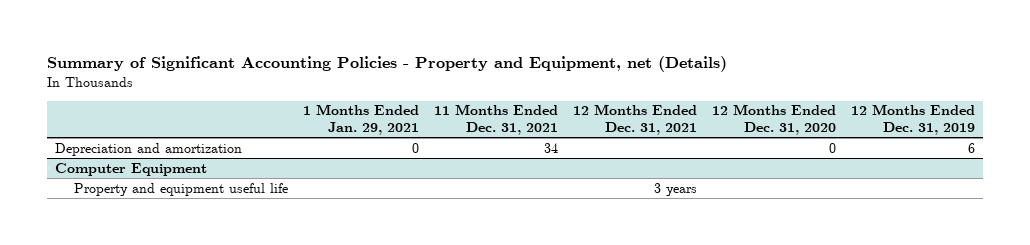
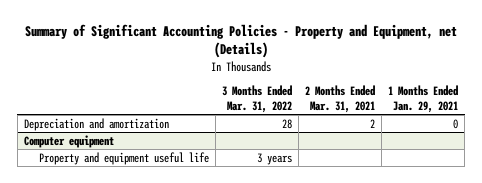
- | 1 Months Ended Jan. 29, 2021 | 11 Months Ended Dec. 31, 2021 | 12 Months Ended Dec. 31, 2021 | 12 Months Ended Dec. 31, 2020 | 12 Months Ended Dec. 31, 2019
+ | 3 Months Ended Mar. 31, 2022 | 2 Months Ended Mar. 31, 2021 | 1 Months Ended Jan. 29, 2021
- Computer Equipment
+ Computer equipment

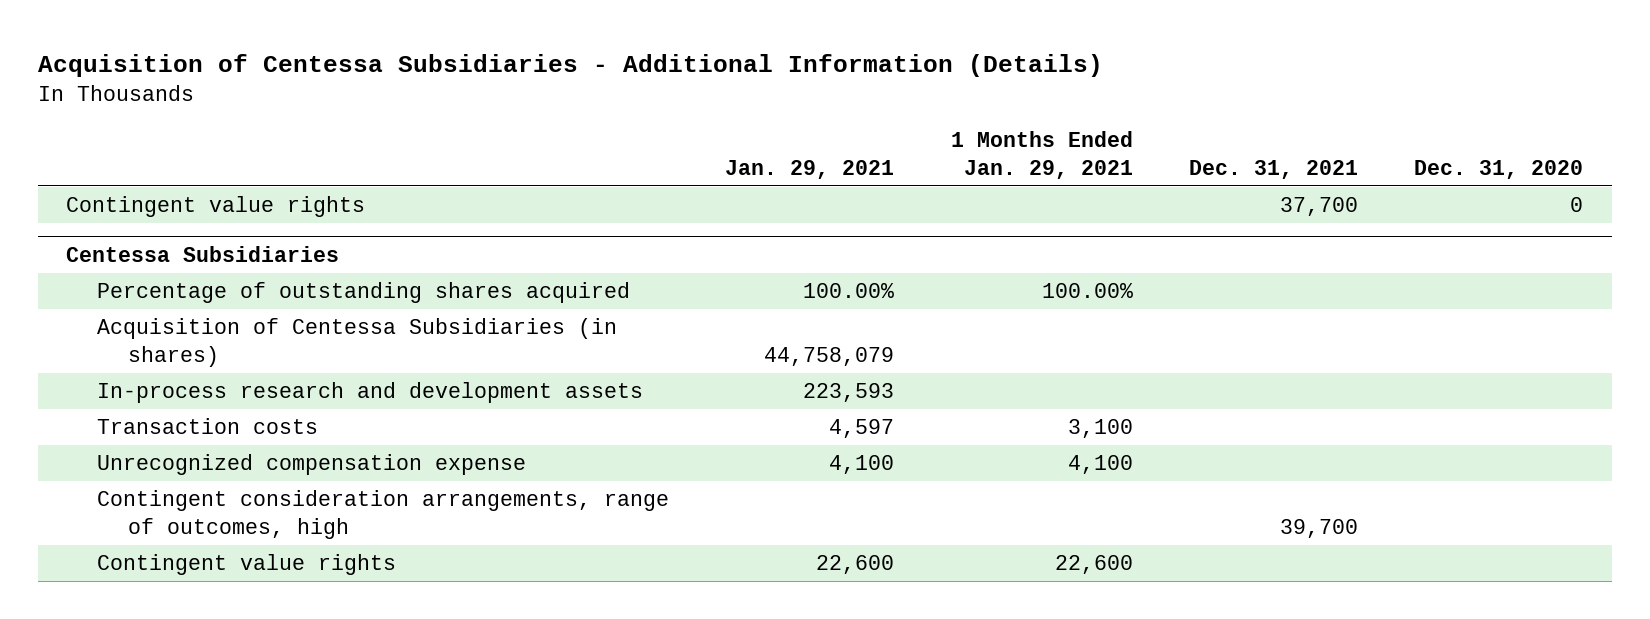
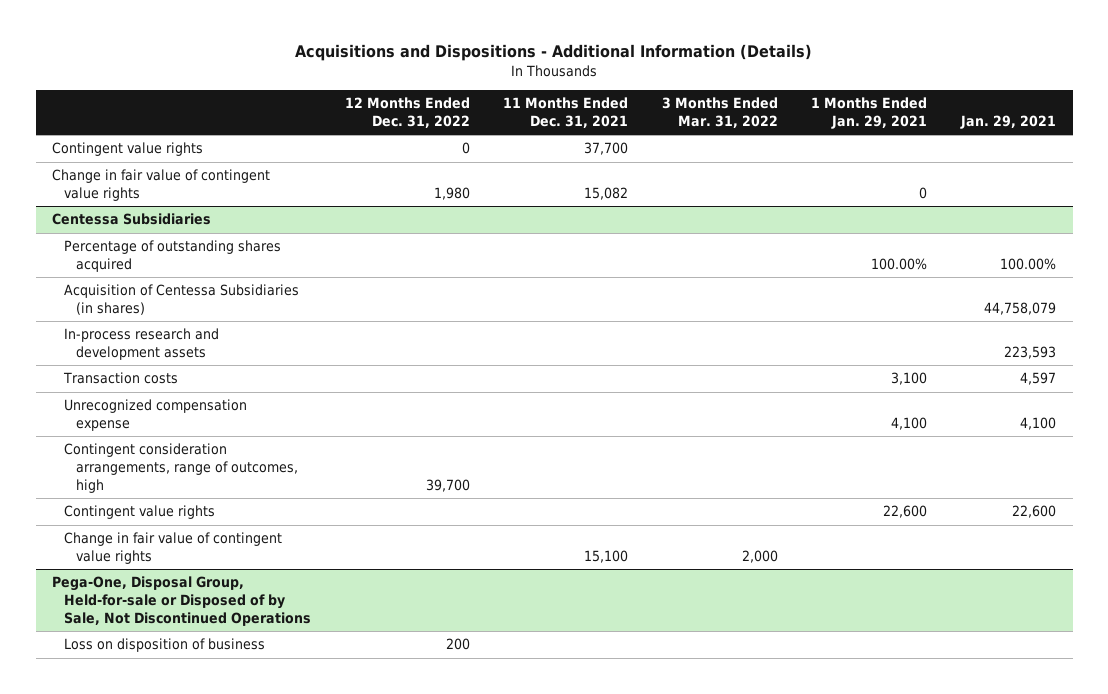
- Acquisition of Centessa Subsidiaries - Additional Information (Details)
+ Acquisitions and Dispositions - Additional Information (Details)
- | Jan. 29, 2021 | 1 Months Ended Jan. 29, 2021 | Dec. 31, 2021 | Dec. 31, 2020
+ | 12 Months Ended Dec. 31, 2022 | 11 Months Ended Dec. 31, 2021 | 3 Months Ended Mar. 31, 2022 | 1 Months Ended Jan. 29, 2021 | Jan. 29, 2021
+ Change in fair value of contingent value rights | 1,980 | 15,082 | | 0 |
@ Centessa Subsidiaries
+ Change in fair value of contingent value rights | | 15,100 | 2,000 | |
+ Pega-One, Disposal Group, Held-for-sale or Disposed of by Sale, Not Discontinued Operations
+ Loss on disposition of business | 200 | | | |

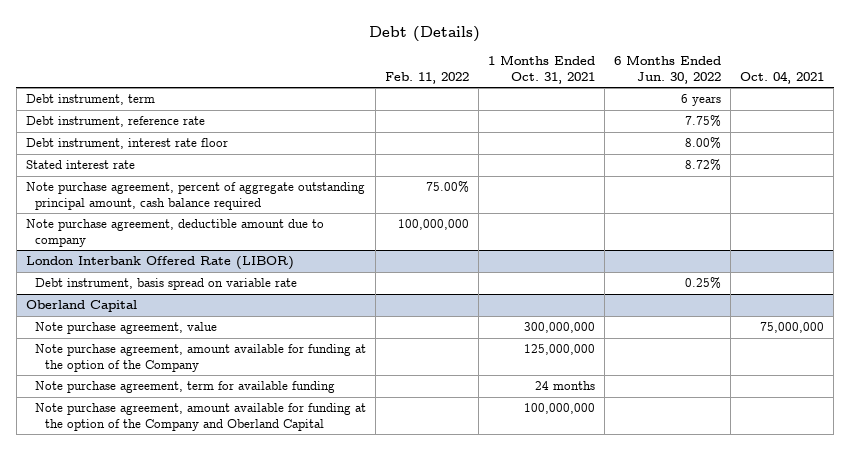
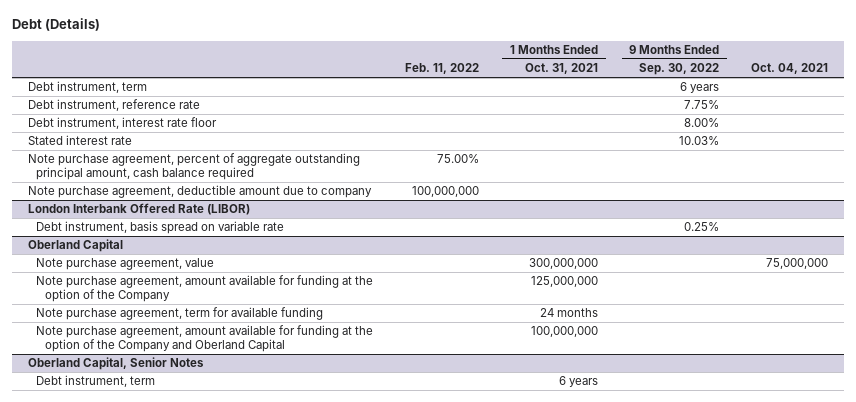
- | Feb. 11, 2022 | 1 Months Ended Oct. 31, 2021 | 6 Months Ended Jun. 30, 2022 | Oct. 04, 2021
+ | Feb. 11, 2022 | 1 Months Ended Oct. 31, 2021 | 9 Months Ended Sep. 30, 2022 | Oct. 04, 2021
+ Oberland Capital, Senior Notes
+ Debt instrument, term | | 6 years | |

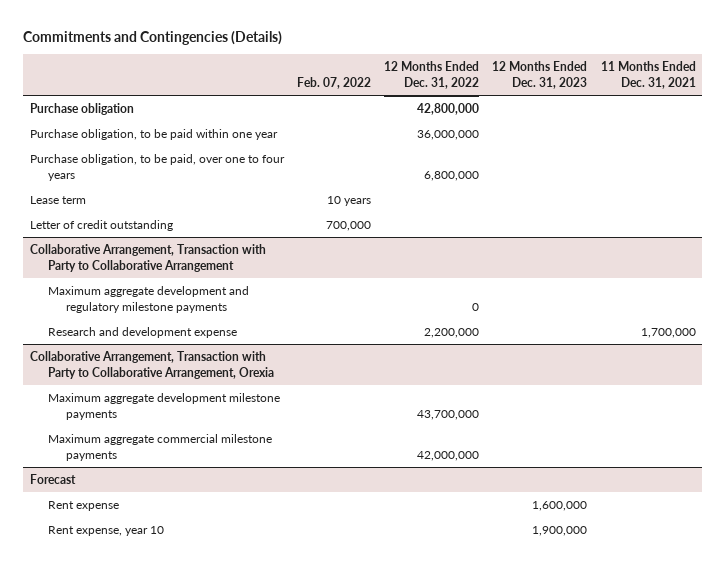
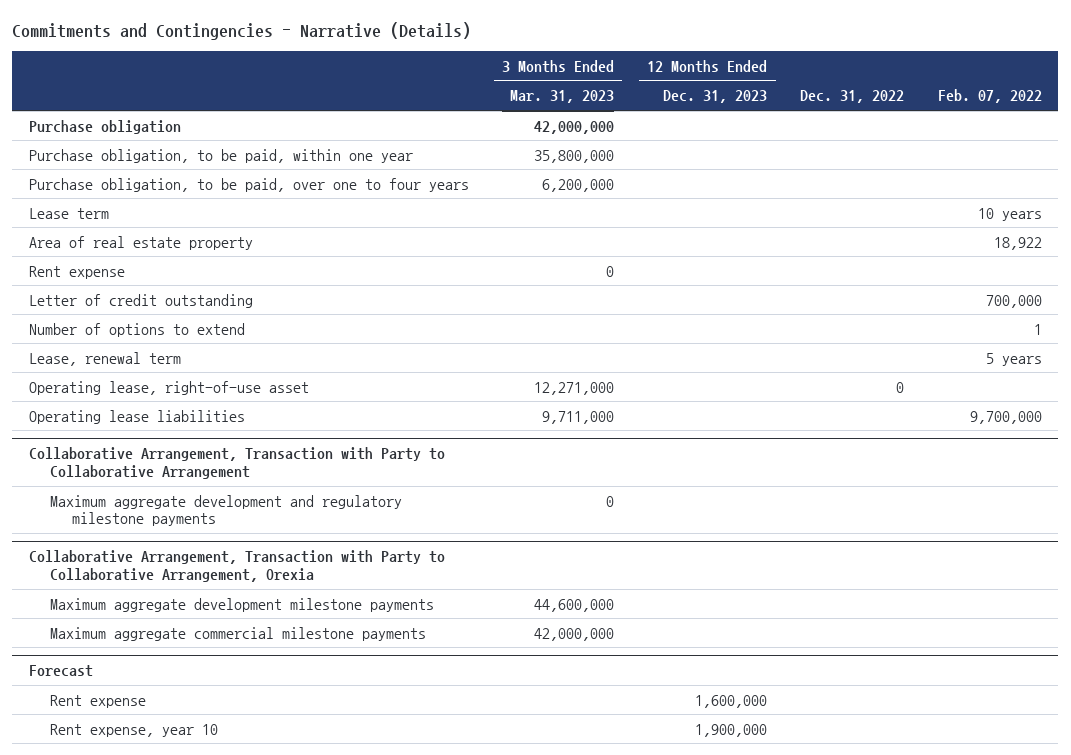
- Commitments and Contingencies (Details)
+ Commitments and Contingencies - Narrative (Details)
- | Feb. 07, 2022 | 12 Months Ended Dec. 31, 2022 | 12 Months Ended Dec. 31, 2023 | 11 Months Ended Dec. 31, 2021
+ | 3 Months Ended Mar. 31, 2023 | 12 Months Ended Dec. 31, 2023 | Dec. 31, 2022 | Feb. 07, 2022
- Purchase obligation, to be paid within one year | | 36,000,000 | |
+ Purchase obligation, to be paid, within one year | 35,800,000 | | |
+ Area of real estate property | | | | 18,922
+ Rent expense | 0 | | |
+ Number of options to extend | | | | 1
+ Lease, renewal term | | | | 5 years
+ Operating lease, right-of-use asset | 12,271,000 | | 0 |
+ Operating lease liabilities | 9,711,000 | | | 9,700,000
@ Collaborative Arrangement, Transaction with Party to Collaborative Arrangement
- Research and development expense | | 2,200,000 | | 1,700,000

